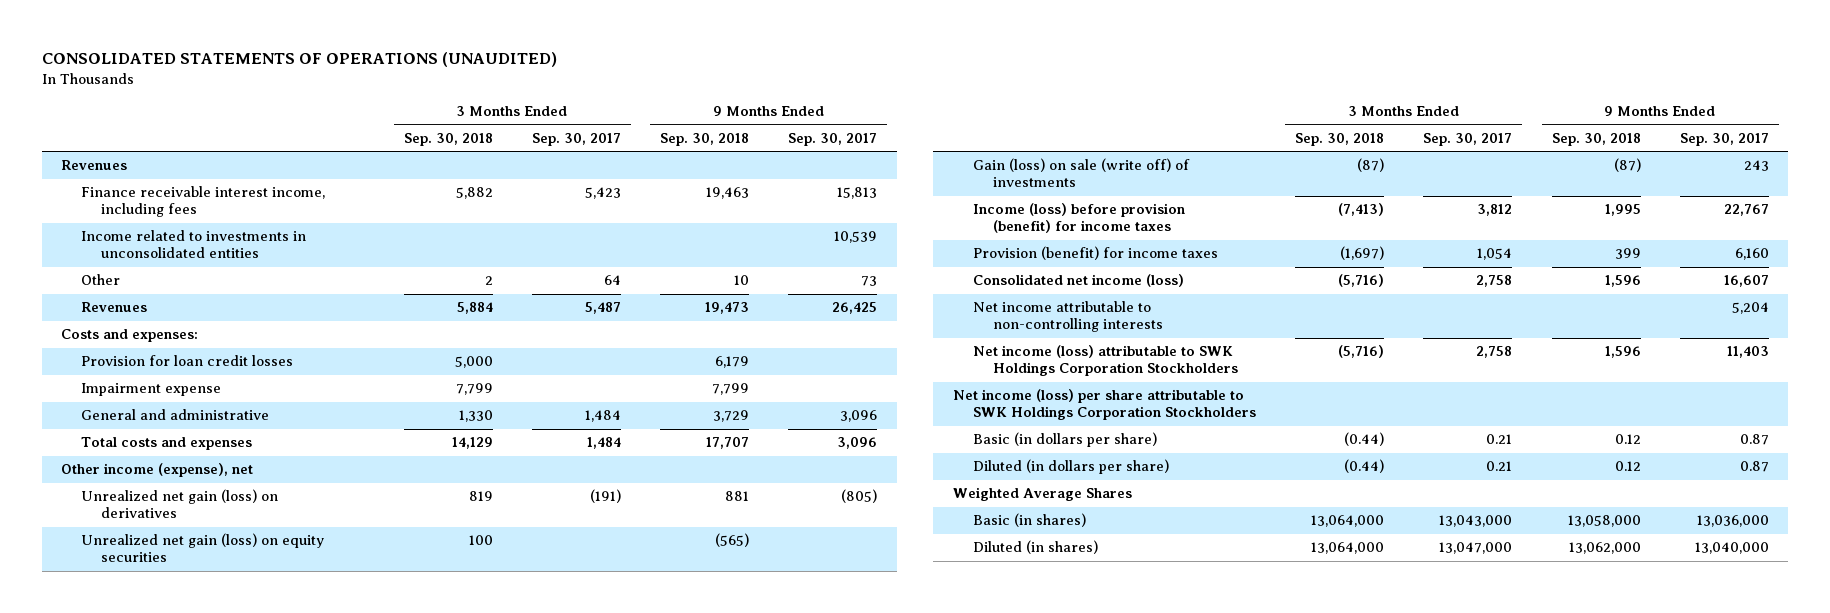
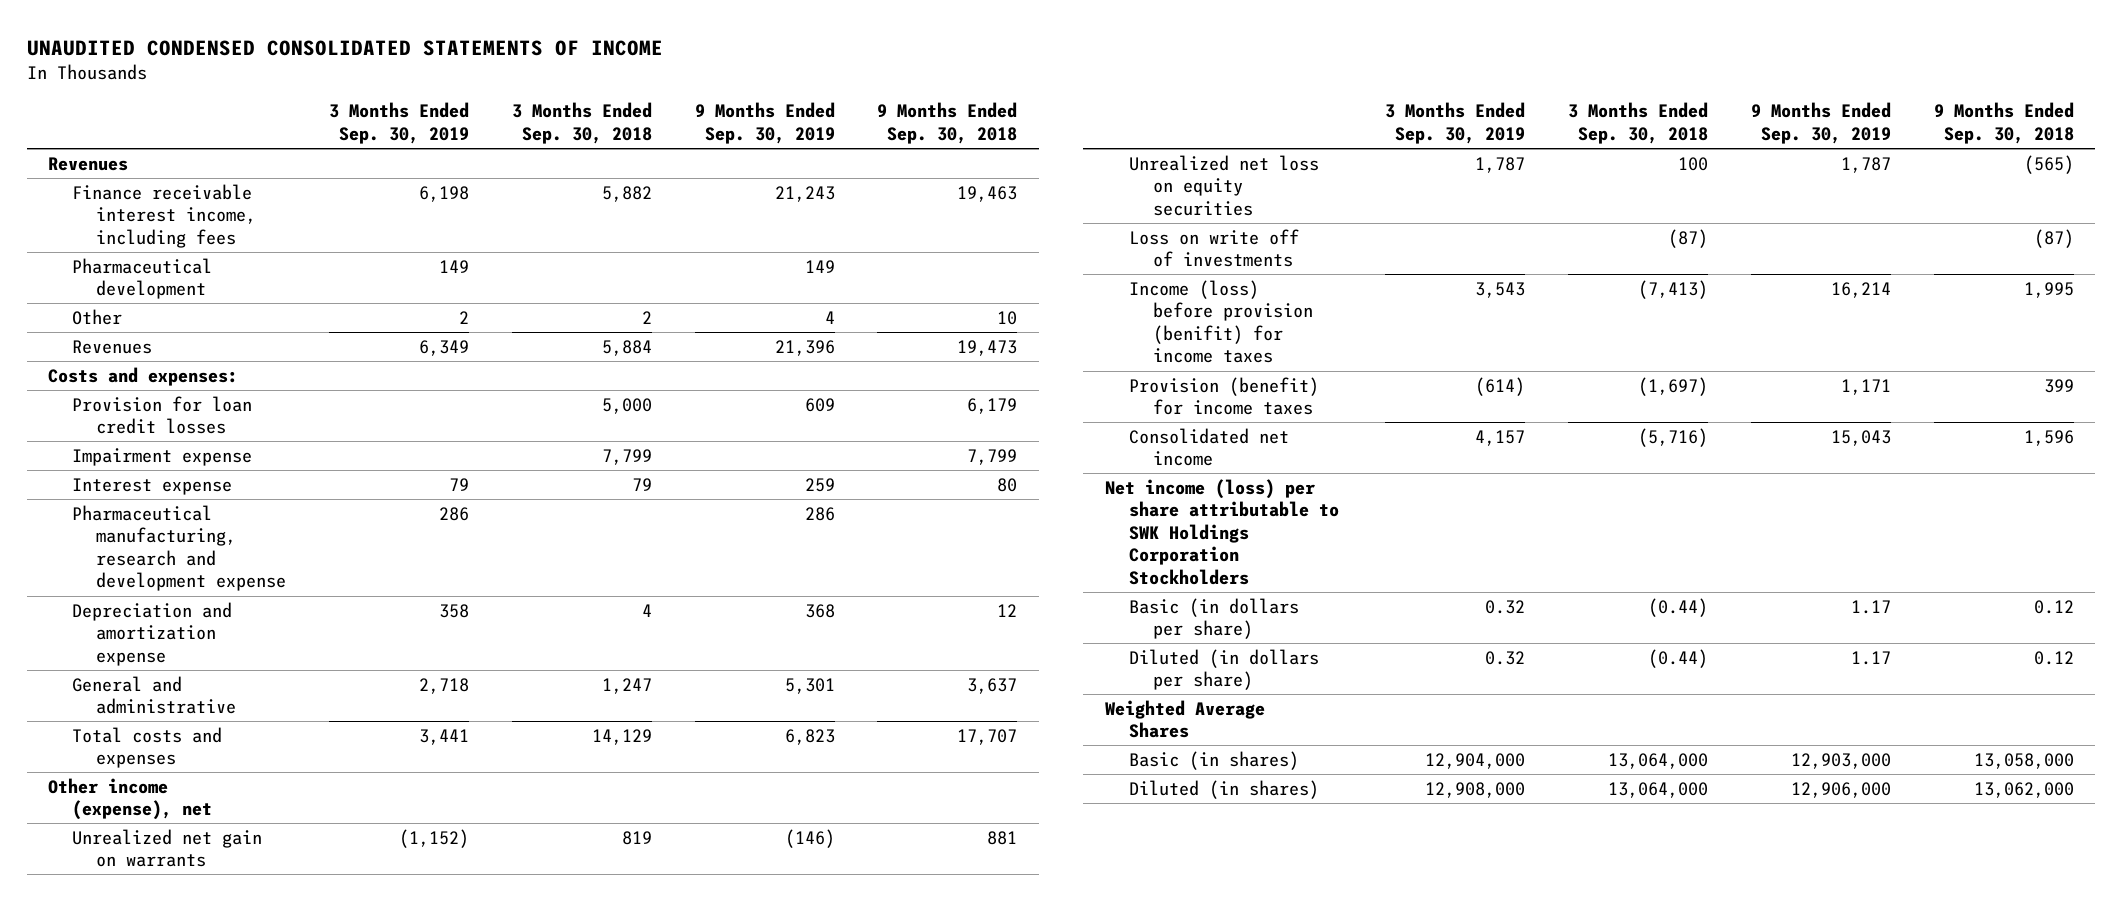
- CONSOLIDATED STATEMENTS OF OPERATIONS (UNAUDITED)
+ UNAUDITED CONDENSED CONSOLIDATED STATEMENTS OF INCOME
- | 3 Months Ended Sep. 30, 2018 | 3 Months Ended Sep. 30, 2017 | 9 Months Ended Sep. 30, 2018 | 9 Months Ended Sep. 30, 2017
+ | 3 Months Ended Sep. 30, 2019 | 3 Months Ended Sep. 30, 2018 | 9 Months Ended Sep. 30, 2019 | 9 Months Ended Sep. 30, 2018
- Income related to investments in unconsolidated entities | | | | 10,539
+ Pharmaceutical development | 149 | | 149 |
- General and administrative | 1,330 | 1,484 | 3,729 | 3,096
+ Interest expense | 79 | 79 | 259 | 80
+ Pharmaceutical manufacturing, research and development expense | 286 | | 286 |
+ Depreciation and amortization expense | 358 | 4 | 368 | 12
+ General and administrative | 2,718 | 1,247 | 5,301 | 3,637
- Unrealized net gain (loss) on derivatives | 819 | (191) | 881 | (805)
- Unrealized net gain (loss) on equity securities | 100 | | (565) |
- Gain (loss) on sale (write off) of investments | (87) | | (87) | 243
- Income (loss) before provision (benefit) for income taxes | (7,413) | 3,812 | 1,995 | 22,767
+ Unrealized net gain on warrants | (1,152) | 819 | (146) | 881
+ Unrealized net loss on equity securities | 1,787 | 100 | 1,787 | (565)
+ Loss on write off of investments | | (87) | | (87)
+ Income (loss) before provision (benifit) for income taxes | 3,543 | (7,413) | 16,214 | 1,995
- Consolidated net income (loss) | (5,716) | 2,758 | 1,596 | 16,607
- Net income attributable to non-controlling interests | | | | 5,204
- Net income (loss) attributable to SWK Holdings Corporation Stockholders | (5,716) | 2,758 | 1,596 | 11,403
+ Consolidated net income | 4,157 | (5,716) | 15,043 | 1,596

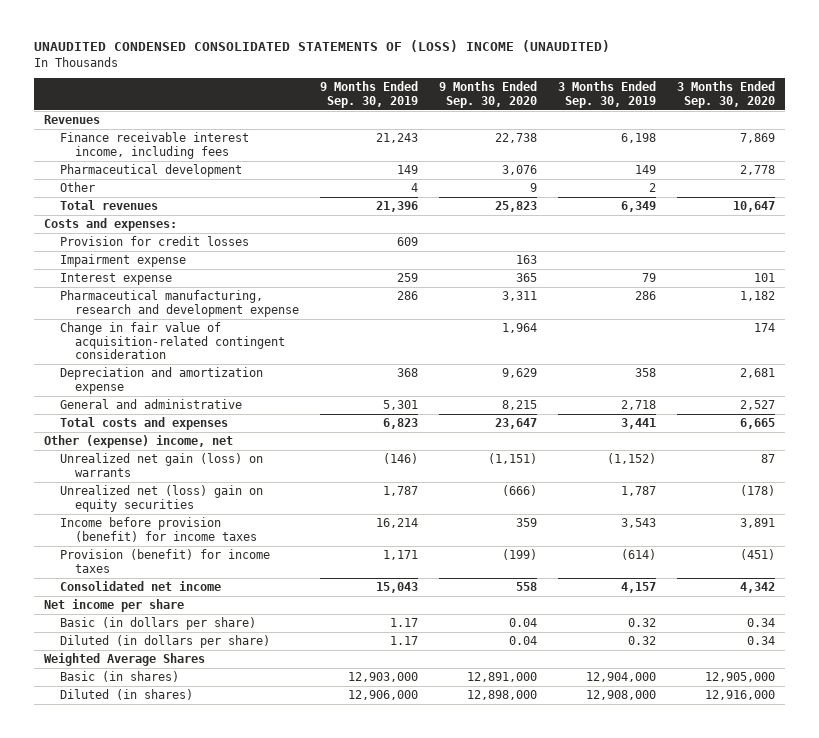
- UNAUDITED CONDENSED CONSOLIDATED STATEMENTS OF INCOME
+ UNAUDITED CONDENSED CONSOLIDATED STATEMENTS OF (LOSS) INCOME (UNAUDITED)
- | 3 Months Ended Sep. 30, 2019 | 3 Months Ended Sep. 30, 2018 | 9 Months Ended Sep. 30, 2019 | 9 Months Ended Sep. 30, 2018
+ | 9 Months Ended Sep. 30, 2019 | 9 Months Ended Sep. 30, 2020 | 3 Months Ended Sep. 30, 2019 | 3 Months Ended Sep. 30, 2020
- Revenues | 6,349 | 5,884 | 21,396 | 19,473
+ Total revenues | 21,396 | 25,823 | 6,349 | 10,647
- Provision for loan credit losses | | 5,000 | 609 | 6,179
+ Provision for credit losses | 609 | | |
+ Change in fair value of acquisition-related contingent consideration | | 1,964 | | 174
- Other income (expense), net
- Unrealized net gain on warrants | (1,152) | 819 | (146) | 881
- Unrealized net loss on equity securities | 1,787 | 100 | 1,787 | (565)
- Loss on write off of investments | | (87) | | (87)
- Income (loss) before provision (benifit) for income taxes | 3,543 | (7,413) | 16,214 | 1,995
+ Other (expense) income, net
+ Unrealized net gain (loss) on warrants | (146) | (1,151) | (1,152) | 87
+ Unrealized net (loss) gain on equity securities | 1,787 | (666) | 1,787 | (178)
+ Income before provision (benefit) for income taxes | 16,214 | 359 | 3,543 | 3,891
- Net income (loss) per share attributable to SWK Holdings Corporation Stockholders
+ Net income per share

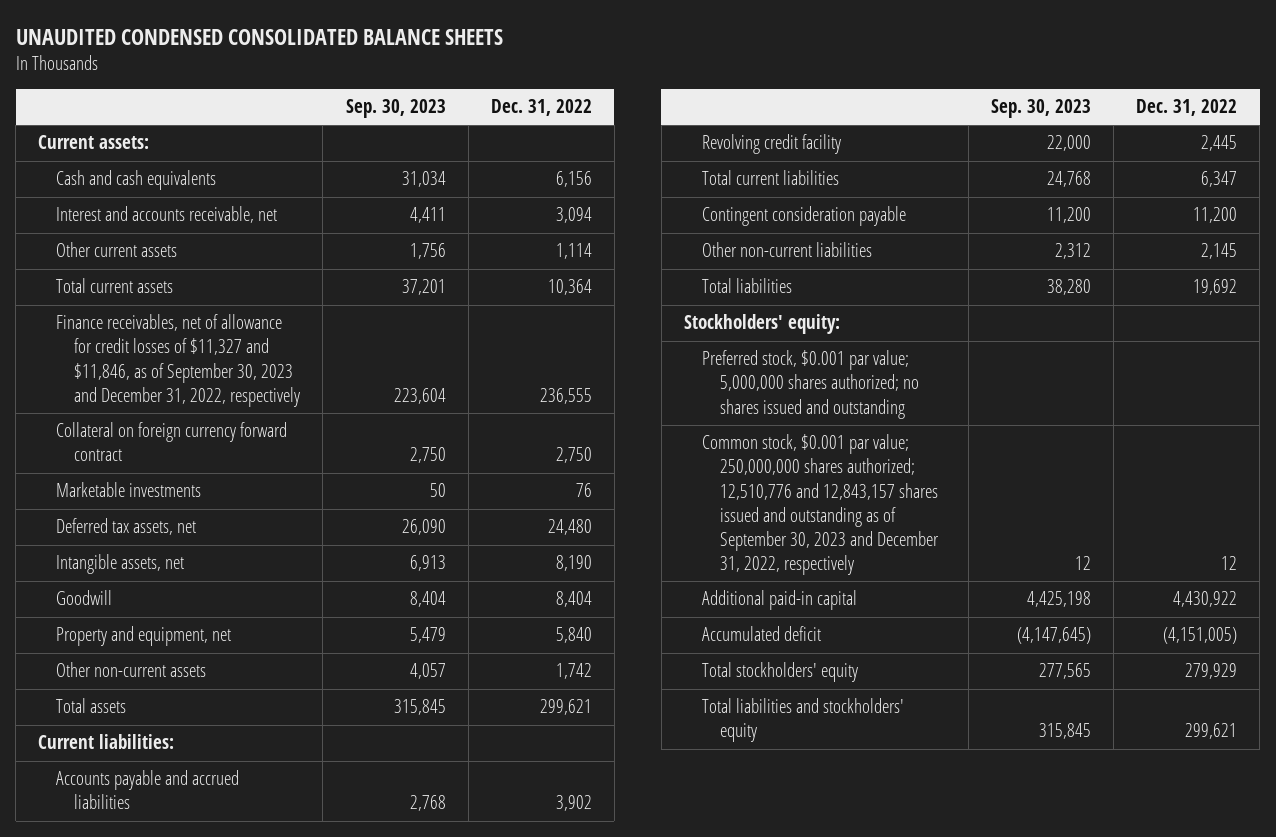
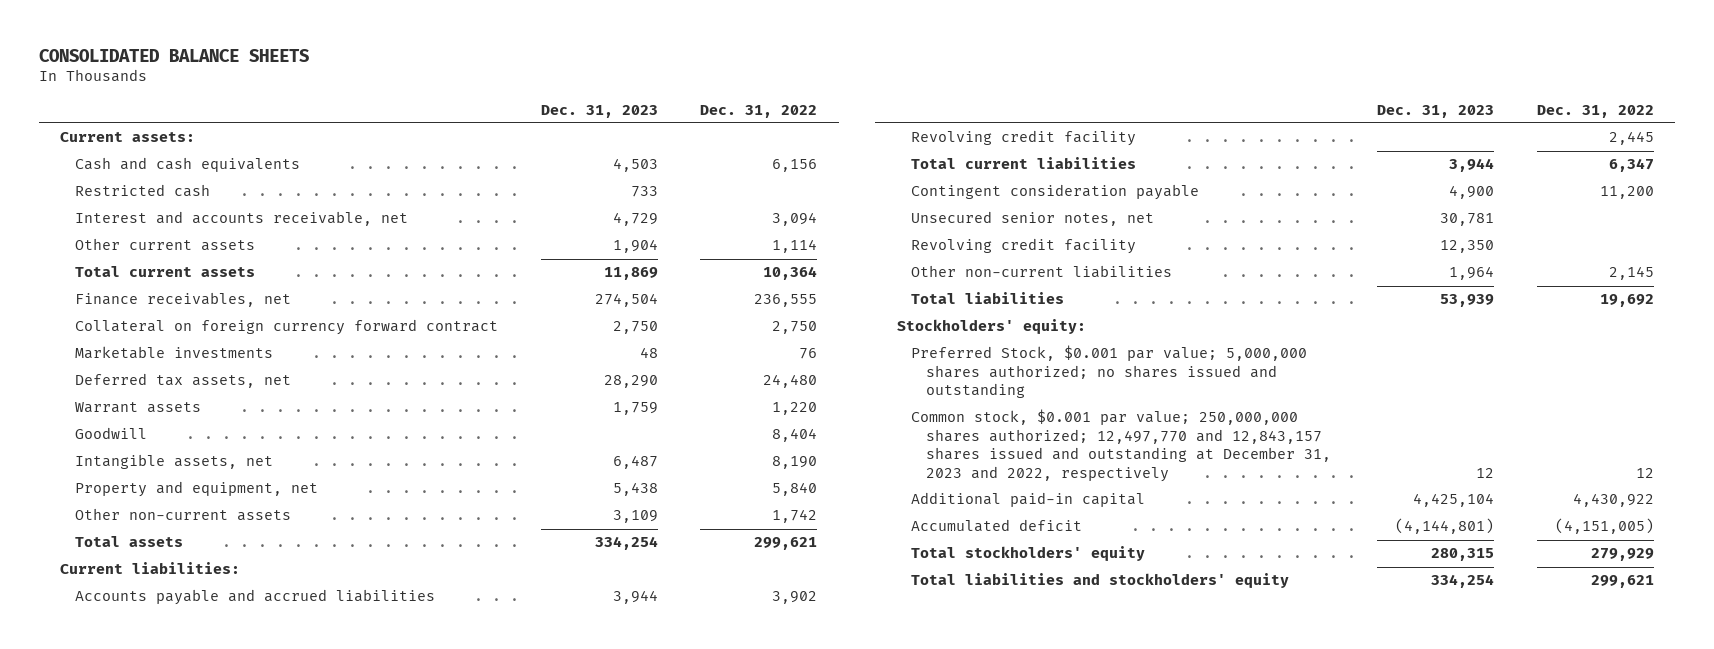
- UNAUDITED CONDENSED CONSOLIDATED BALANCE SHEETS
+ CONSOLIDATED BALANCE SHEETS
- | Sep. 30, 2023 | Dec. 31, 2022
+ | Dec. 31, 2023 | Dec. 31, 2022
+ Restricted cash | 733 |
- Finance receivables, net of allowance for credit losses of $11,327 and $11,846, as of September 30, 2023 and December 31, 2022, respectively | 223,604 | 236,555
+ Finance receivables, net | 274,504 | 236,555
+ Warrant assets | 1,759 | 1,220
moved down: Intangible assets, net | 6,487 | 8,190
+ Unsecured senior notes, net | 30,781 |
+ Revolving credit facility | 12,350 |
- Preferred stock, $0.001 par value; 5,000,000 shares authorized; no shares issued and outstanding
- Common stock, $0.001 par value; 250,000,000 shares authorized; 12,510,776 and 12,843,157 shares issued and outstanding as of September 30, 2023 and December 31, 2022, respectively | 12 | 12
+ Preferred Stock, $0.001 par value; 5,000,000 shares authorized; no shares issued and outstanding
+ Common stock, $0.001 par value; 250,000,000 shares authorized; 12,497,770 and 12,843,157 shares issued and outstanding at December 31, 2023 and 2022, respectively | 12 | 12

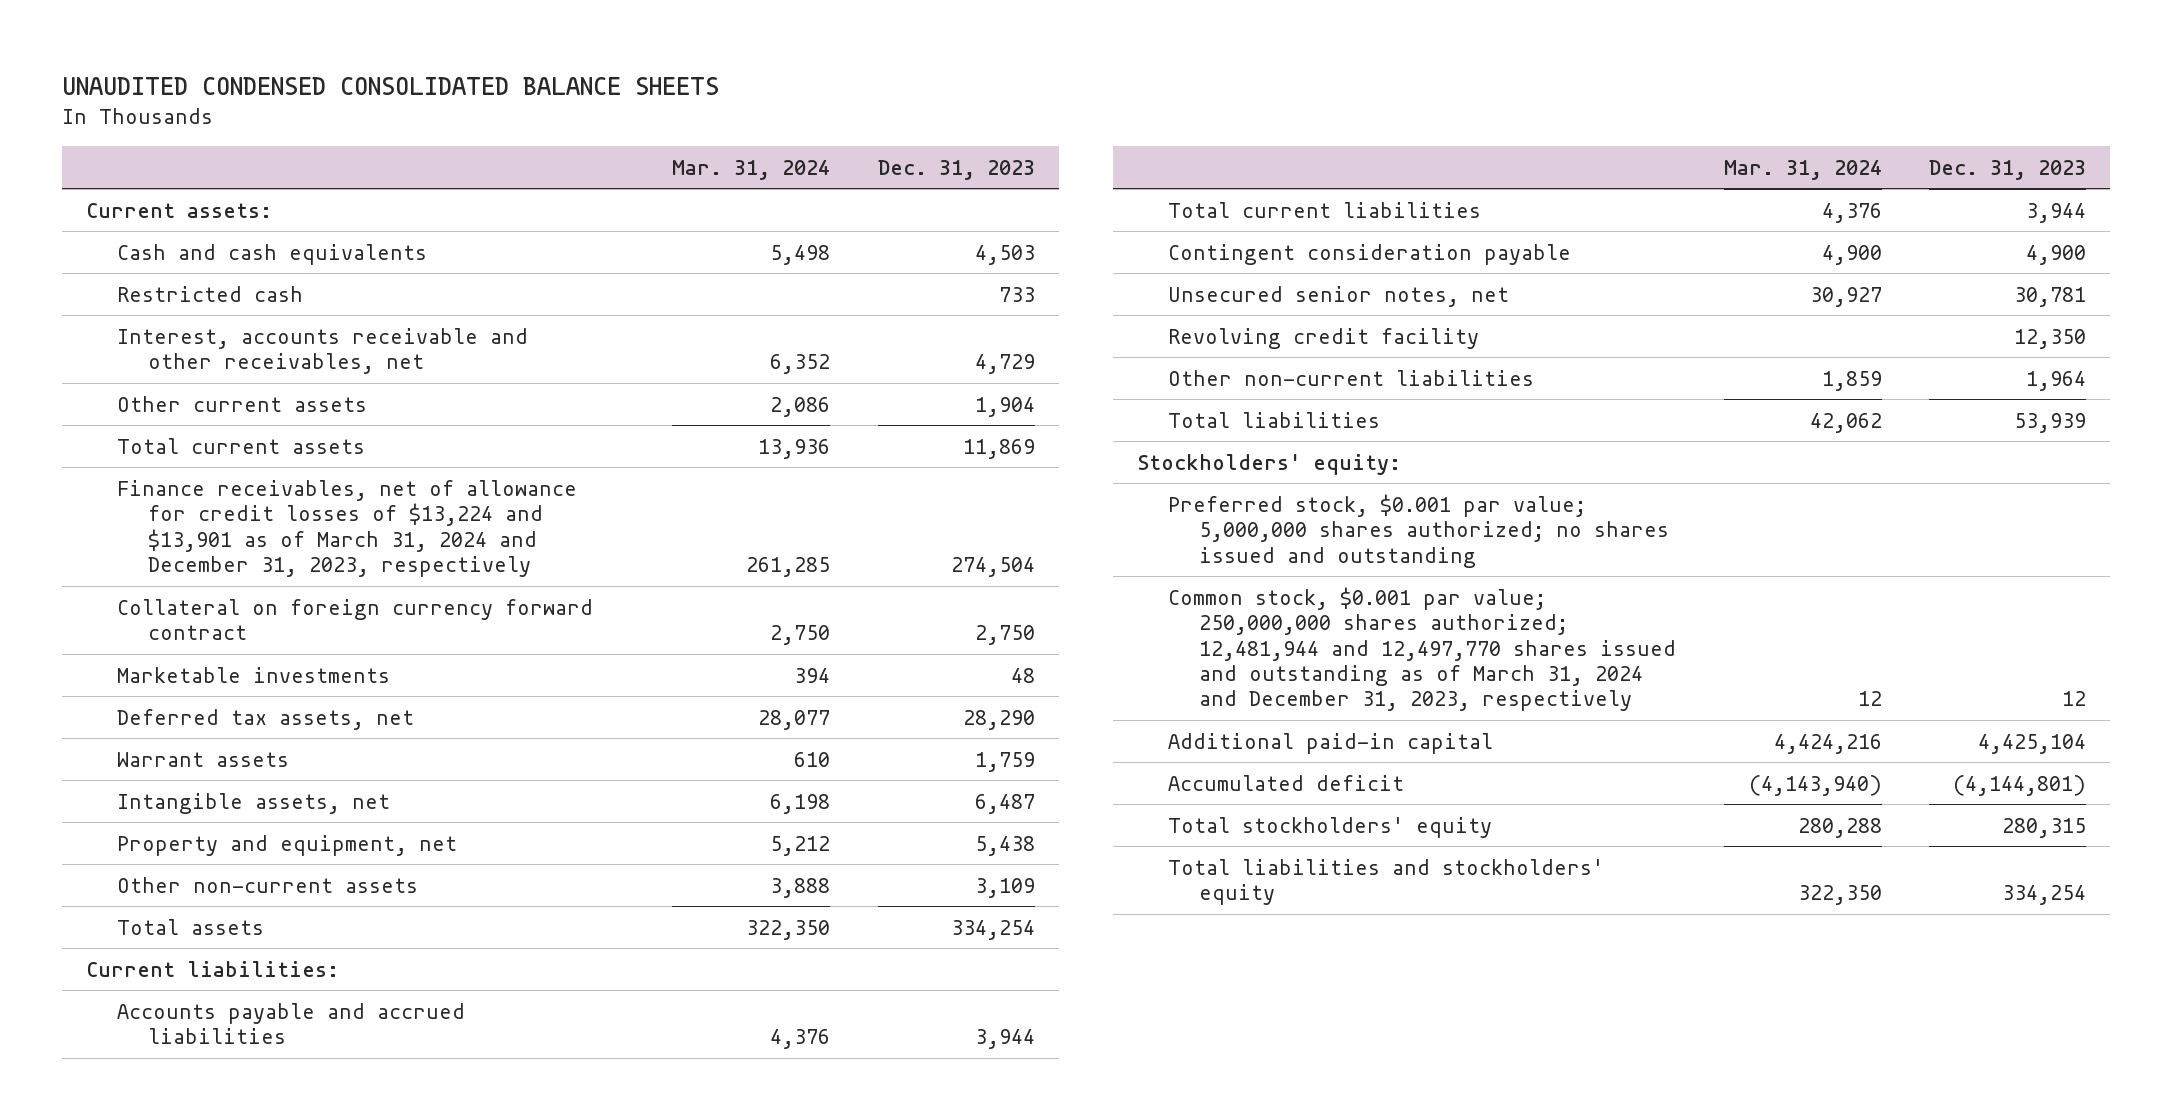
- CONSOLIDATED BALANCE SHEETS
+ UNAUDITED CONDENSED CONSOLIDATED BALANCE SHEETS
- | Dec. 31, 2023 | Dec. 31, 2022
+ | Mar. 31, 2024 | Dec. 31, 2023
- Interest and accounts receivable, net | 4,729 | 3,094
+ Interest, accounts receivable and other receivables, net | 6,352 | 4,729
- Finance receivables, net | 274,504 | 236,555
+ Finance receivables, net of allowance for credit losses of $13,224 and $13,901 as of March 31, 2024 and December 31, 2023, respectively | 261,285 | 274,504
- Goodwill | | 8,404
- Revolving credit facility | | 2,445
- Preferred Stock, $0.001 par value; 5,000,000 shares authorized; no shares issued and outstanding
- Common stock, $0.001 par value; 250,000,000 shares authorized; 12,497,770 and 12,843,157 shares issued and outstanding at December 31, 2023 and 2022, respectively | 12 | 12
+ Preferred stock, $0.001 par value; 5,000,000 shares authorized; no shares issued and outstanding
+ Common stock, $0.001 par value; 250,000,000 shares authorized; 12,481,944 and 12,497,770 shares issued and outstanding as of March 31, 2024 and December 31, 2023, respectively | 12 | 12

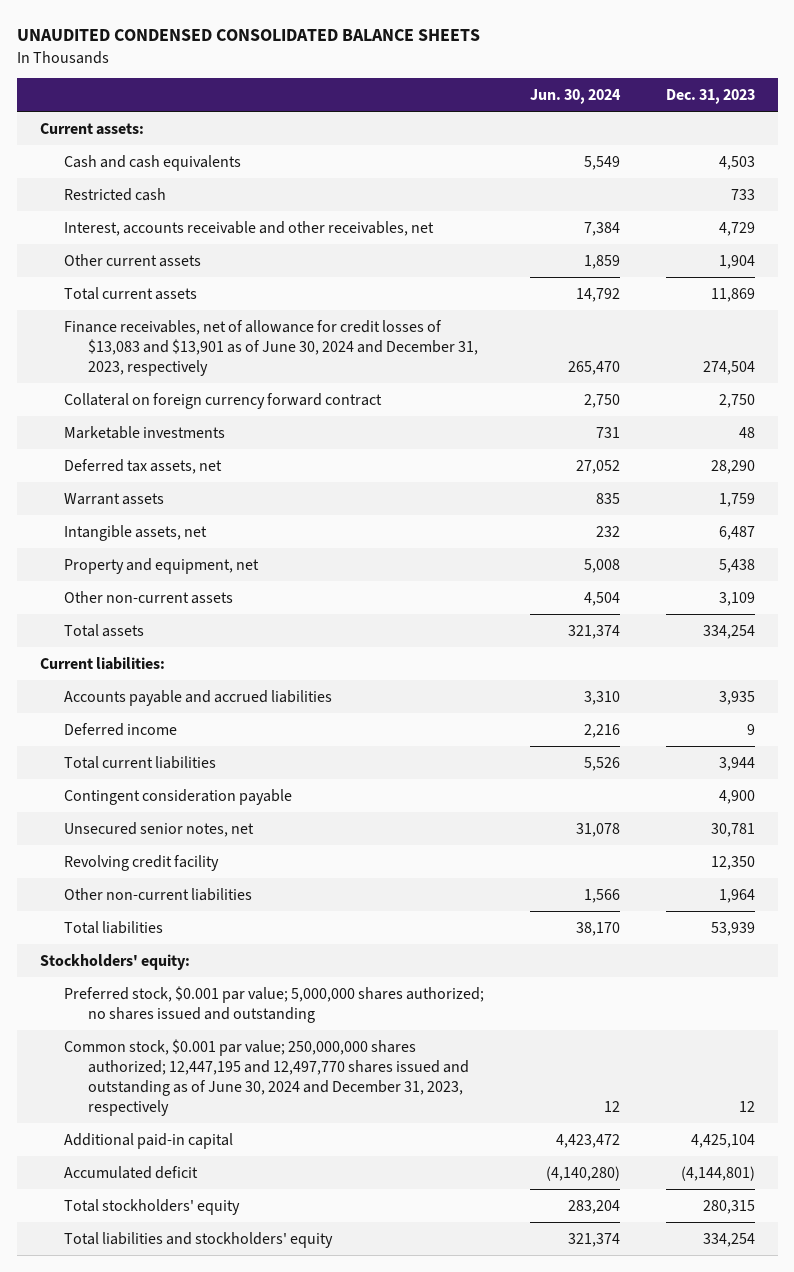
- | Mar. 31, 2024 | Dec. 31, 2023
+ | Jun. 30, 2024 | Dec. 31, 2023
- Finance receivables, net of allowance for credit losses of $13,224 and $13,901 as of March 31, 2024 and December 31, 2023, respectively | 261,285 | 274,504
+ Finance receivables, net of allowance for credit losses of $13,083 and $13,901 as of June 30, 2024 and December 31, 2023, respectively | 265,470 | 274,504
- Accounts payable and accrued liabilities | 4,376 | 3,944
+ Accounts payable and accrued liabilities | 3,310 | 3,935
+ Deferred income | 2,216 | 9
- Common stock, $0.001 par value; 250,000,000 shares authorized; 12,481,944 and 12,497,770 shares issued and outstanding as of March 31, 2024 and December 31, 2023, respectively | 12 | 12
+ Common stock, $0.001 par value; 250,000,000 shares authorized; 12,447,195 and 12,497,770 shares issued and outstanding as of June 30, 2024 and December 31, 2023, respectively | 12 | 12

